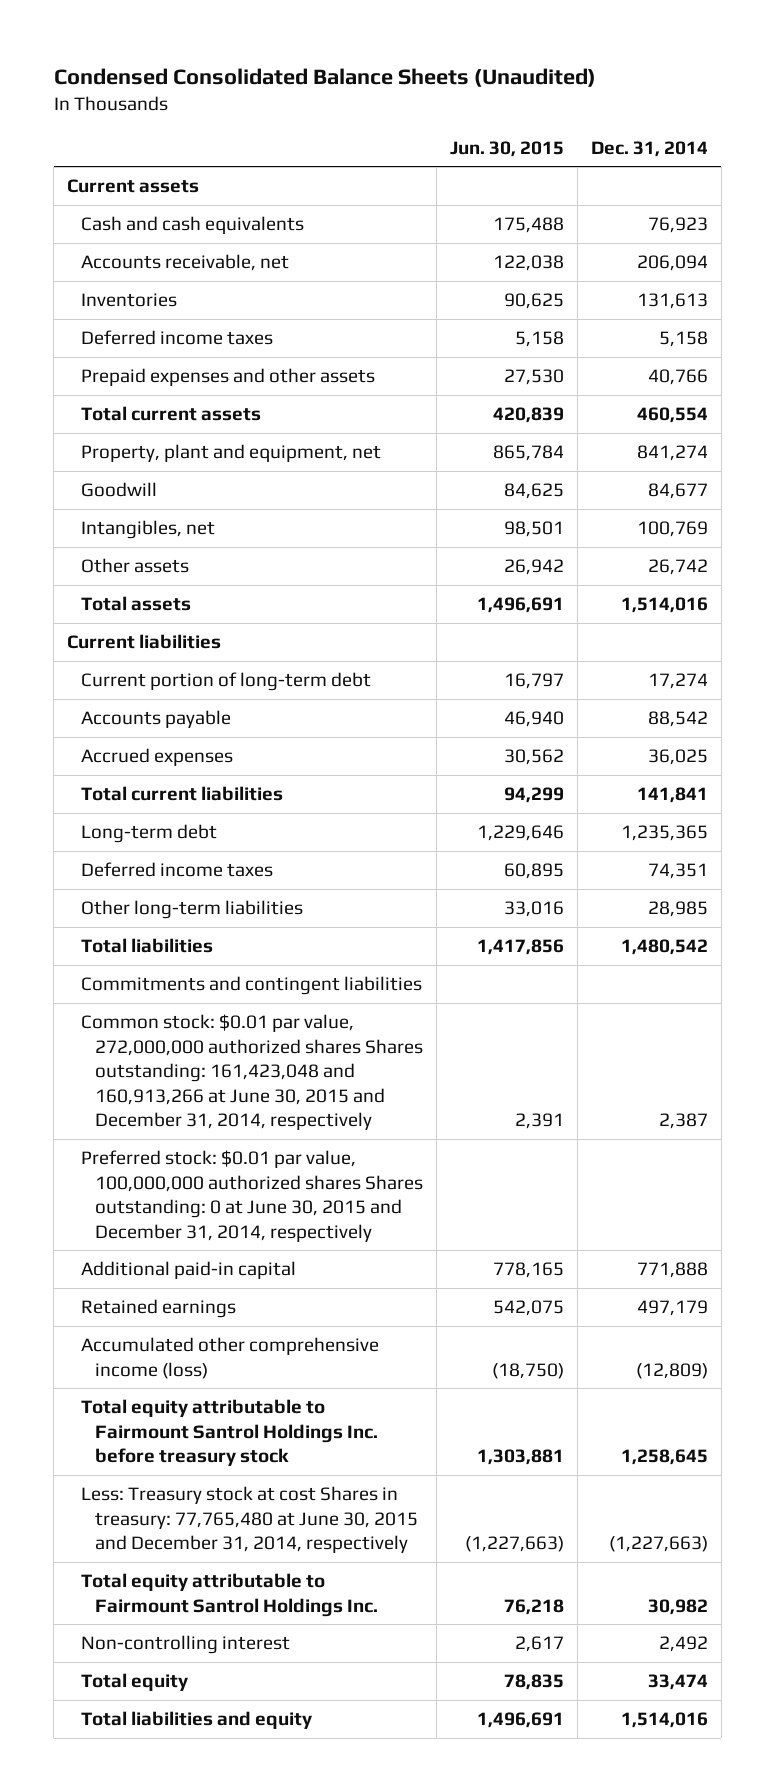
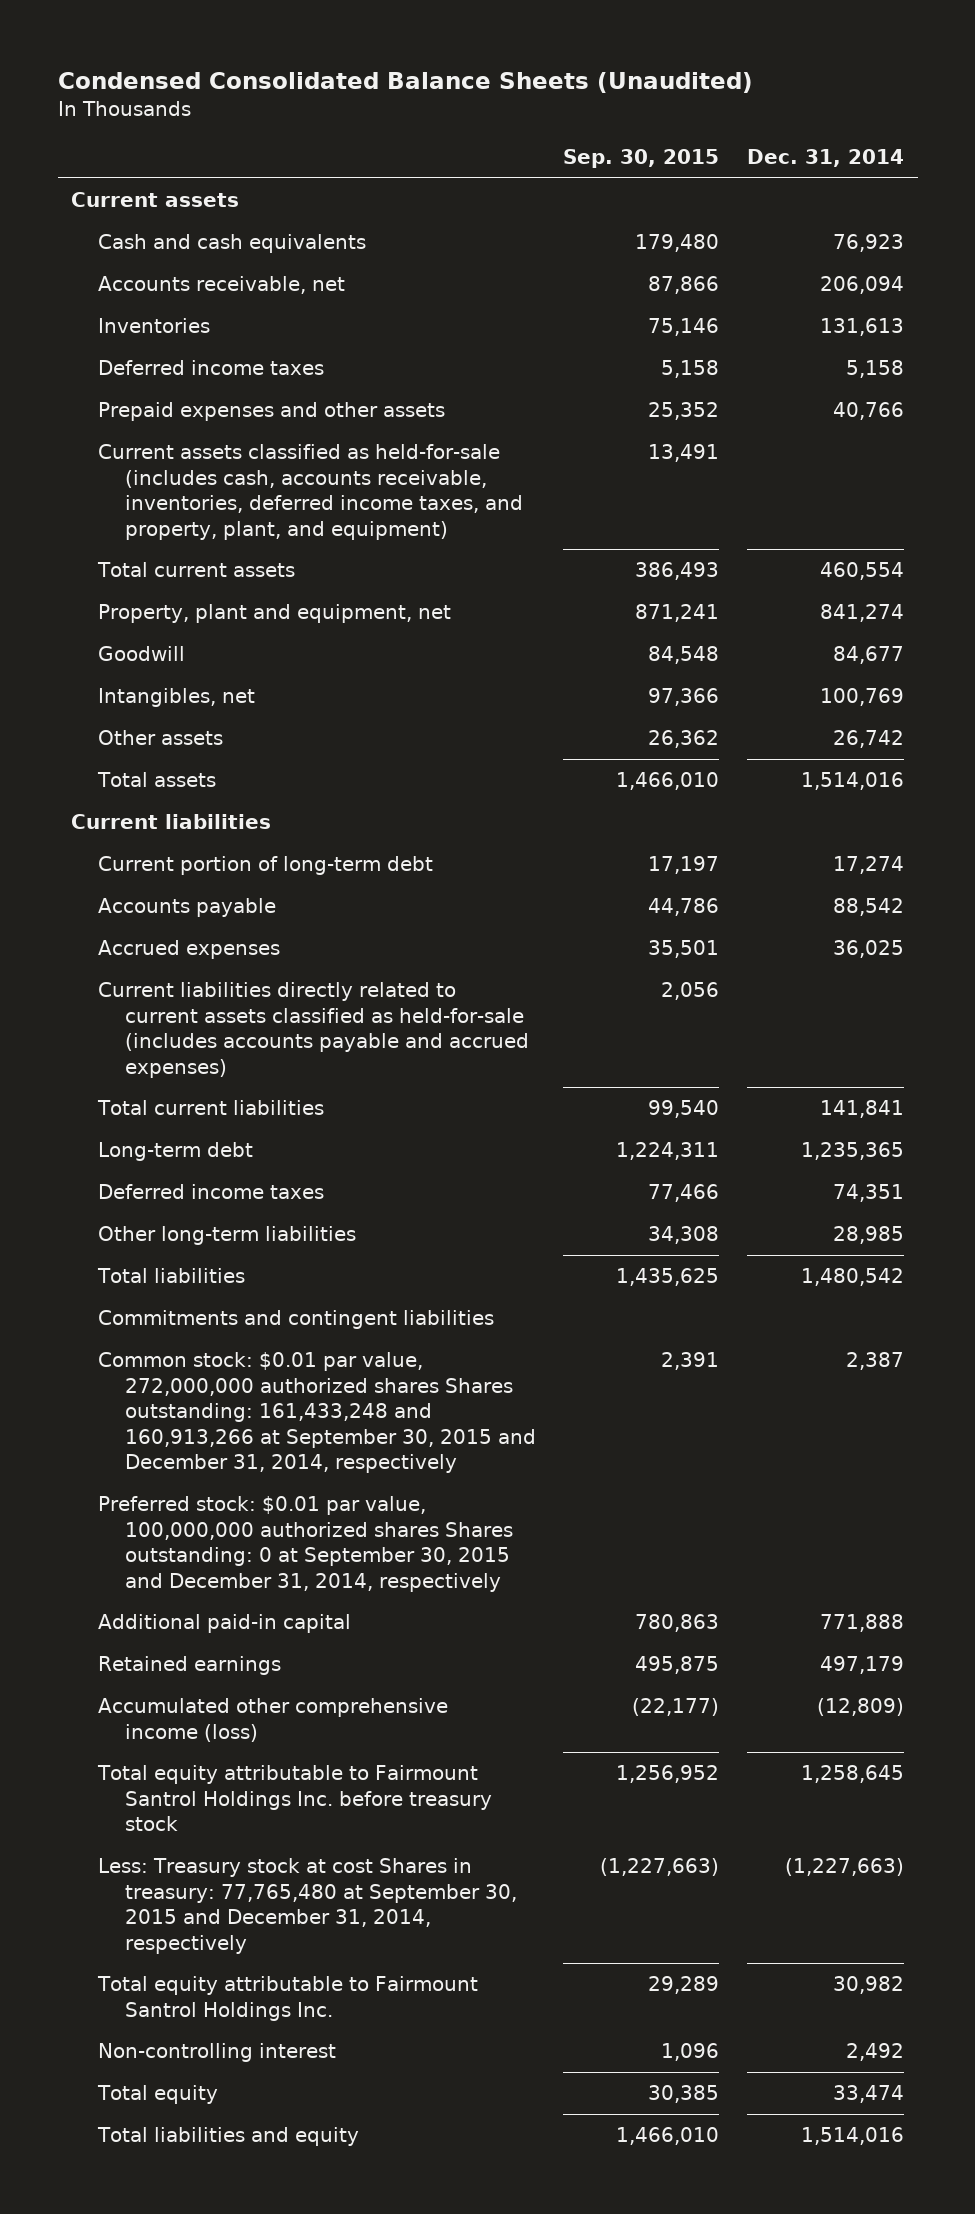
- | Jun. 30, 2015 | Dec. 31, 2014
+ | Sep. 30, 2015 | Dec. 31, 2014
+ Current assets classified as held-for-sale (includes cash, accounts receivable, inventories, deferred income taxes, and property, plant, and equipment) | 13,491 |
+ Current liabilities directly related to current assets classified as held-for-sale (includes accounts payable and accrued expenses) | 2,056 |
- Common stock: $0.01 par value, 272,000,000 authorized shares Shares outstanding: 161,423,048 and 160,913,266 at June 30, 2015 and December 31, 2014, respectively | 2,391 | 2,387
- Preferred stock: $0.01 par value, 100,000,000 authorized shares Shares outstanding: 0 at June 30, 2015 and December 31, 2014, respectively
+ Common stock: $0.01 par value, 272,000,000 authorized shares Shares outstanding: 161,433,248 and 160,913,266 at September 30, 2015 and December 31, 2014, respectively | 2,391 | 2,387
+ Preferred stock: $0.01 par value, 100,000,000 authorized shares Shares outstanding: 0 at September 30, 2015 and December 31, 2014, respectively
- Less: Treasury stock at cost Shares in treasury: 77,765,480 at June 30, 2015 and December 31, 2014, respectively | (1,227,663) | (1,227,663)
+ Less: Treasury stock at cost Shares in treasury: 77,765,480 at September 30, 2015 and December 31, 2014, respectively | (1,227,663) | (1,227,663)

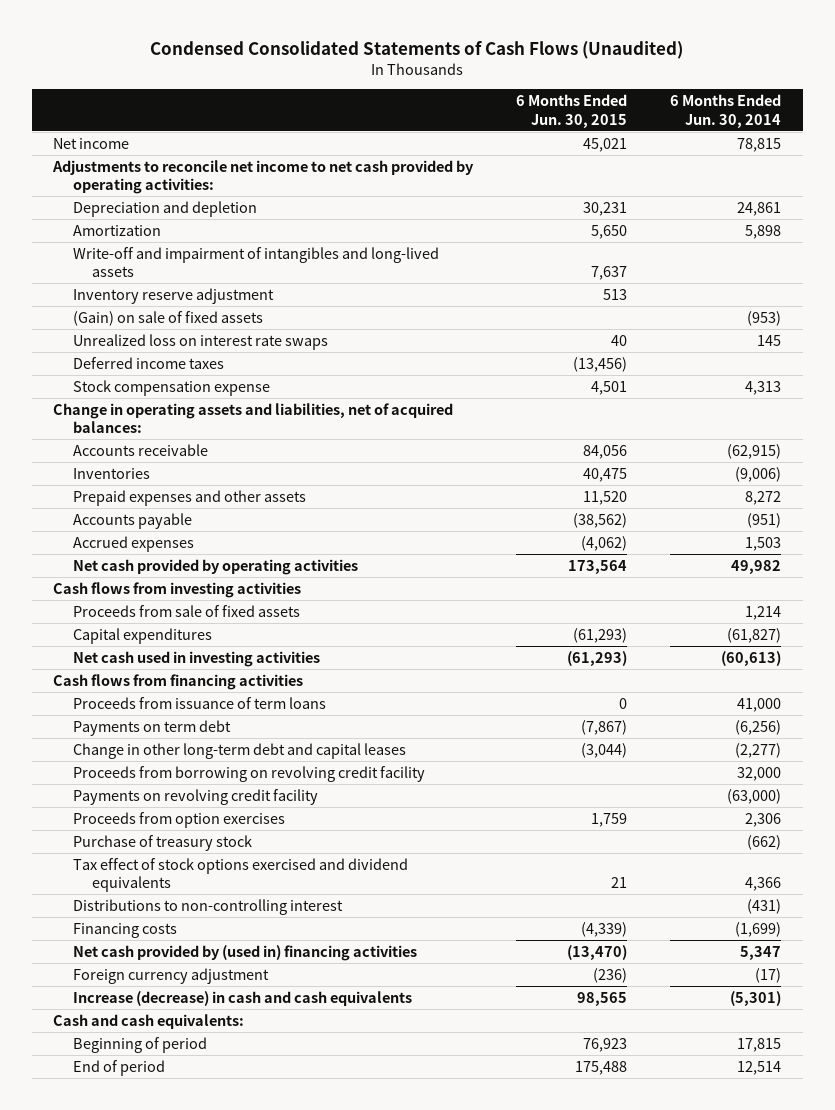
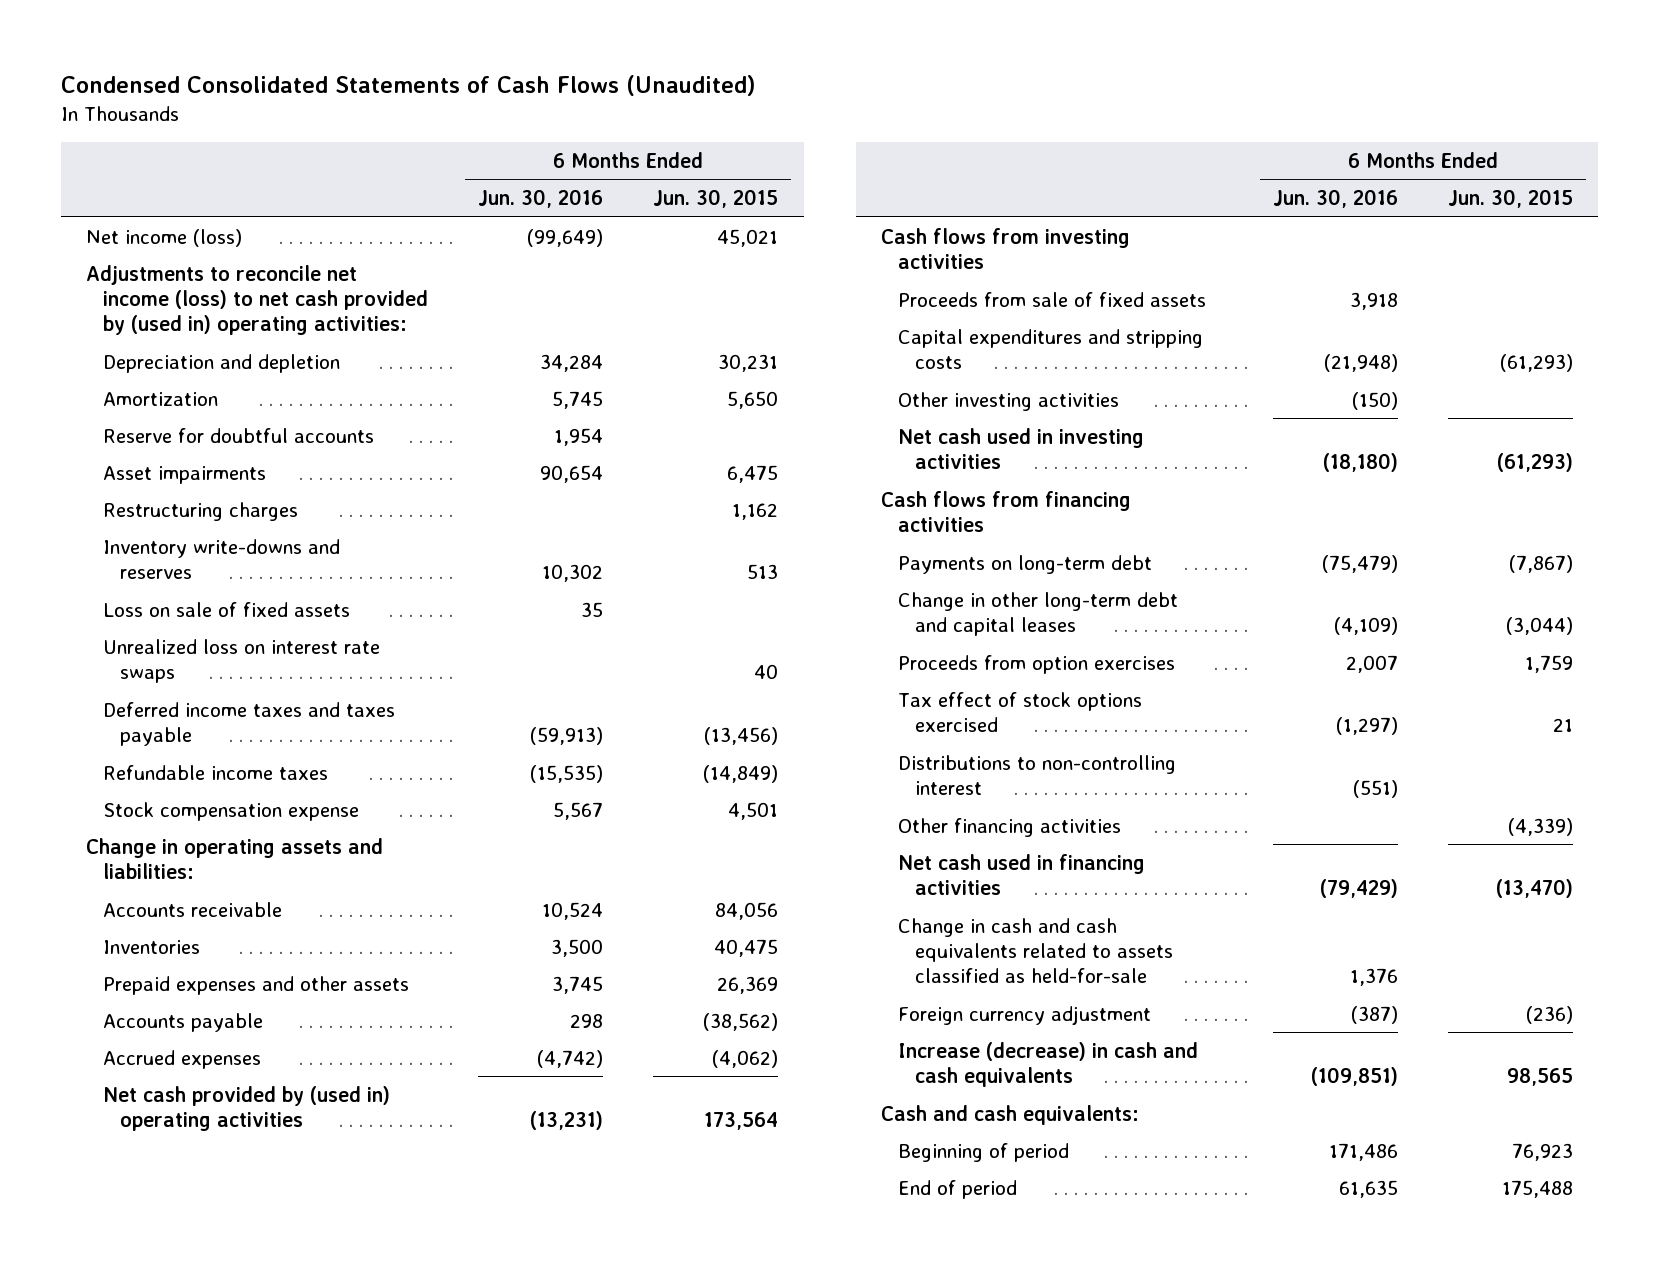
- | 6 Months Ended Jun. 30, 2015 | 6 Months Ended Jun. 30, 2014
+ | 6 Months Ended Jun. 30, 2016 | 6 Months Ended Jun. 30, 2015
- Net income | 45,021 | 78,815
- Adjustments to reconcile net income to net cash provided by operating activities:
+ Net income (loss) | (99,649) | 45,021
+ Adjustments to reconcile net income (loss) to net cash provided by (used in) operating activities:
- Write-off and impairment of intangibles and long-lived assets | 7,637 |
- Inventory reserve adjustment | 513 |
- (Gain) on sale of fixed assets | | (953)
+ Reserve for doubtful accounts | 1,954 |
+ Asset impairments | 90,654 | 6,475
+ Restructuring charges | | 1,162
+ Inventory write-downs and reserves | 10,302 | 513
+ Loss on sale of fixed assets | 35 |
- Deferred income taxes | (13,456) |
+ Deferred income taxes and taxes payable | (59,913) | (13,456)
+ Refundable income taxes | (15,535) | (14,849)
- Change in operating assets and liabilities, net of acquired balances:
+ Change in operating assets and liabilities:
- Prepaid expenses and other assets | 11,520 | 8,272
+ Prepaid expenses and other assets | 3,745 | 26,369
- Net cash provided by operating activities | 173,564 | 49,982
+ Net cash provided by (used in) operating activities | (13,231) | 173,564
- Capital expenditures | (61,293) | (61,827)
+ Capital expenditures and stripping costs | (21,948) | (61,293)
+ Other investing activities | (150) |
- Proceeds from issuance of term loans | 0 | 41,000
- Payments on term debt | (7,867) | (6,256)
+ Payments on long-term debt | (75,479) | (7,867)
- Proceeds from borrowing on revolving credit facility | | 32,000
- Payments on revolving credit facility | | (63,000)
- Purchase of treasury stock | | (662)
- Tax effect of stock options exercised and dividend equivalents | 21 | 4,366
+ Tax effect of stock options exercised | (1,297) | 21
- Financing costs | (4,339) | (1,699)
- Net cash provided by (used in) financing activities | (13,470) | 5,347
+ Other financing activities | | (4,339)
+ Net cash used in financing activities | (79,429) | (13,470)
+ Change in cash and cash equivalents related to assets classified as held-for-sale | 1,376 |

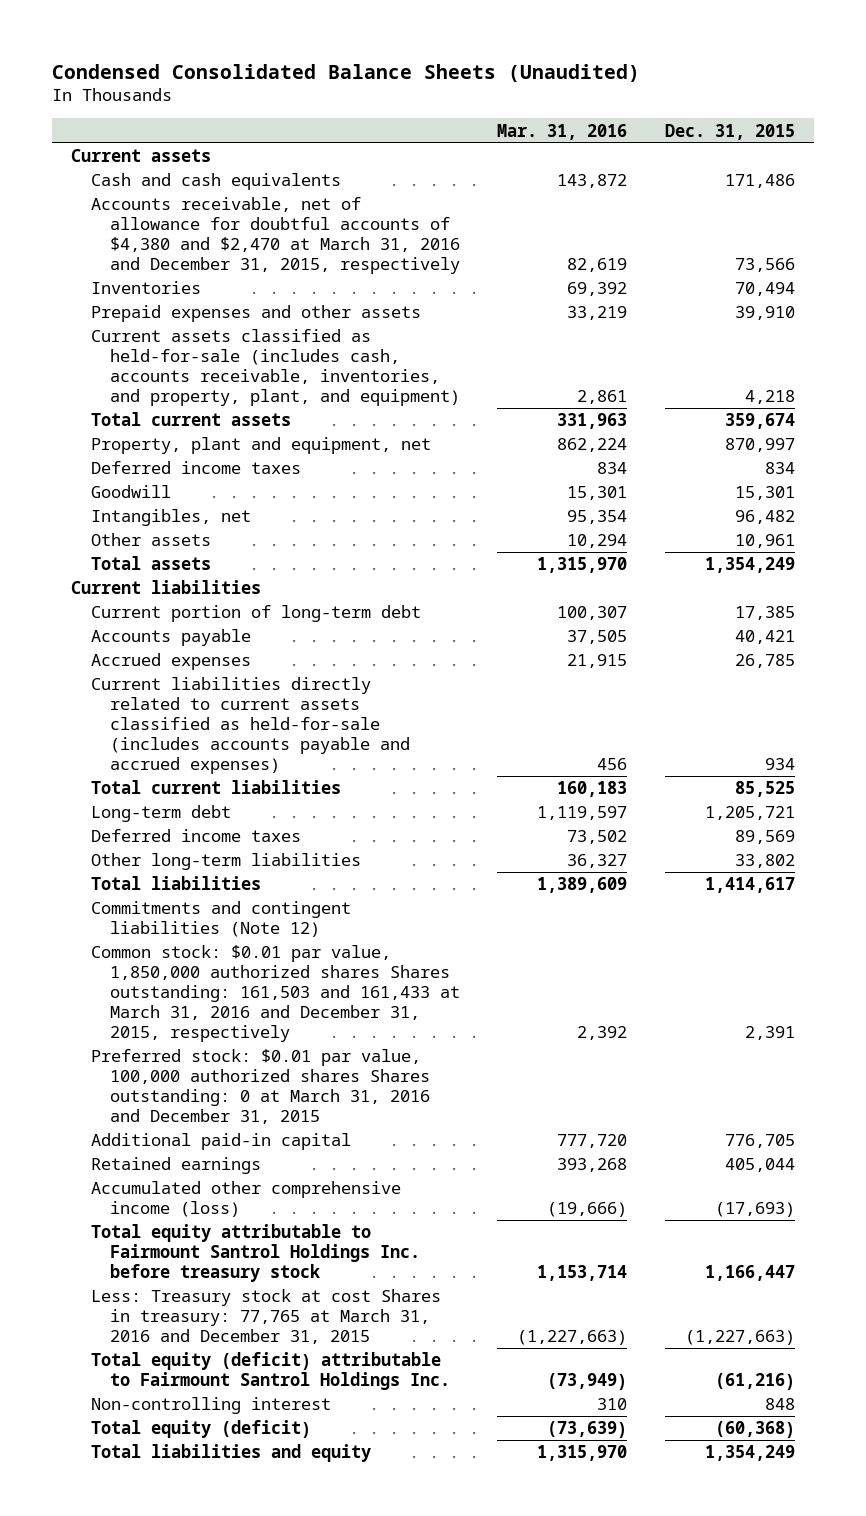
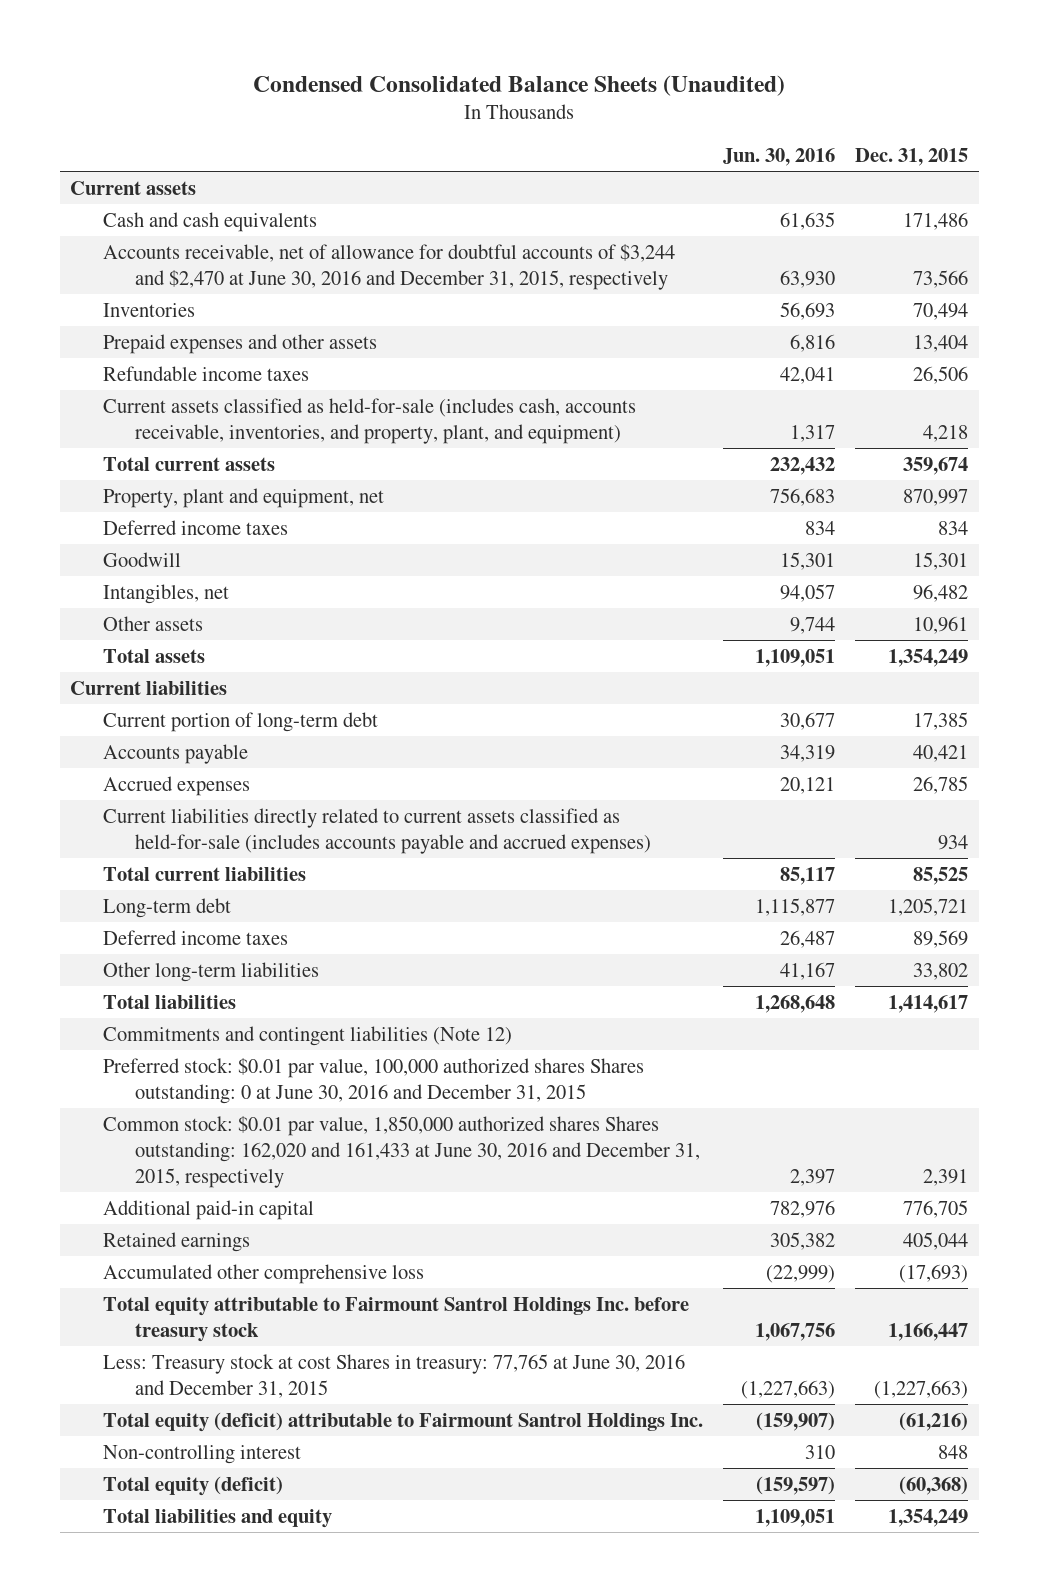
- | Mar. 31, 2016 | Dec. 31, 2015
+ | Jun. 30, 2016 | Dec. 31, 2015
- Accounts receivable, net of allowance for doubtful accounts of $4,380 and $2,470 at March 31, 2016 and December 31, 2015, respectively | 82,619 | 73,566
+ Accounts receivable, net of allowance for doubtful accounts of $3,244 and $2,470 at June 30, 2016 and December 31, 2015, respectively | 63,930 | 73,566
- Prepaid expenses and other assets | 33,219 | 39,910
+ Prepaid expenses and other assets | 6,816 | 13,404
+ Refundable income taxes | 42,041 | 26,506
- Common stock: $0.01 par value, 1,850,000 authorized shares Shares outstanding: 161,503 and 161,433 at March 31, 2016 and December 31, 2015, respectively | 2,392 | 2,391
- Preferred stock: $0.01 par value, 100,000 authorized shares Shares outstanding: 0 at March 31, 2016 and December 31, 2015
+ Preferred stock: $0.01 par value, 100,000 authorized shares Shares outstanding: 0 at June 30, 2016 and December 31, 2015
+ Common stock: $0.01 par value, 1,850,000 authorized shares Shares outstanding: 162,020 and 161,433 at June 30, 2016 and December 31, 2015, respectively | 2,397 | 2,391
- Accumulated other comprehensive income (loss) | (19,666) | (17,693)
+ Accumulated other comprehensive loss | (22,999) | (17,693)
- Less: Treasury stock at cost Shares in treasury: 77,765 at March 31, 2016 and December 31, 2015 | (1,227,663) | (1,227,663)
+ Less: Treasury stock at cost Shares in treasury: 77,765 at June 30, 2016 and December 31, 2015 | (1,227,663) | (1,227,663)

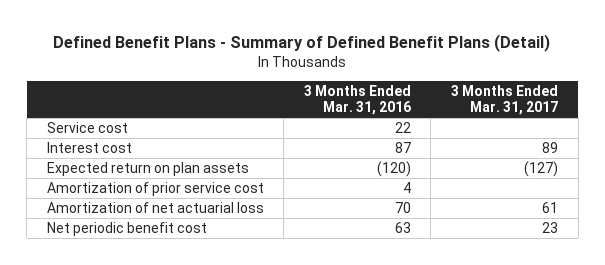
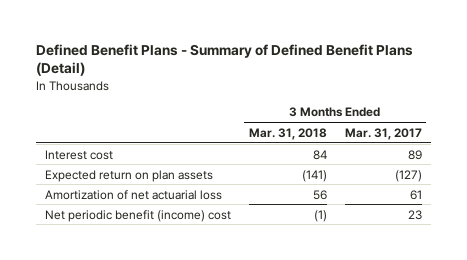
- | 3 Months Ended Mar. 31, 2016 | 3 Months Ended Mar. 31, 2017
+ | 3 Months Ended Mar. 31, 2018 | 3 Months Ended Mar. 31, 2017
- Service cost | 22 |
- Amortization of prior service cost | 4 |
- Net periodic benefit cost | 63 | 23
+ Net periodic benefit (income) cost | (1) | 23

